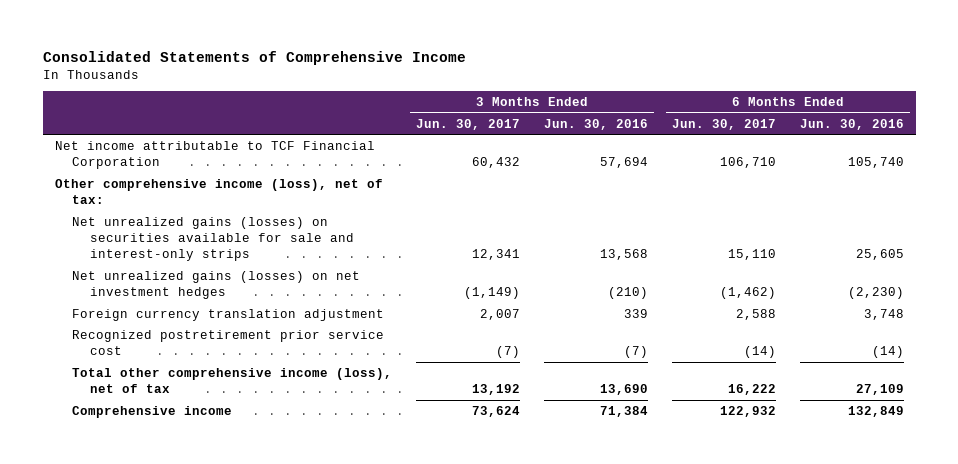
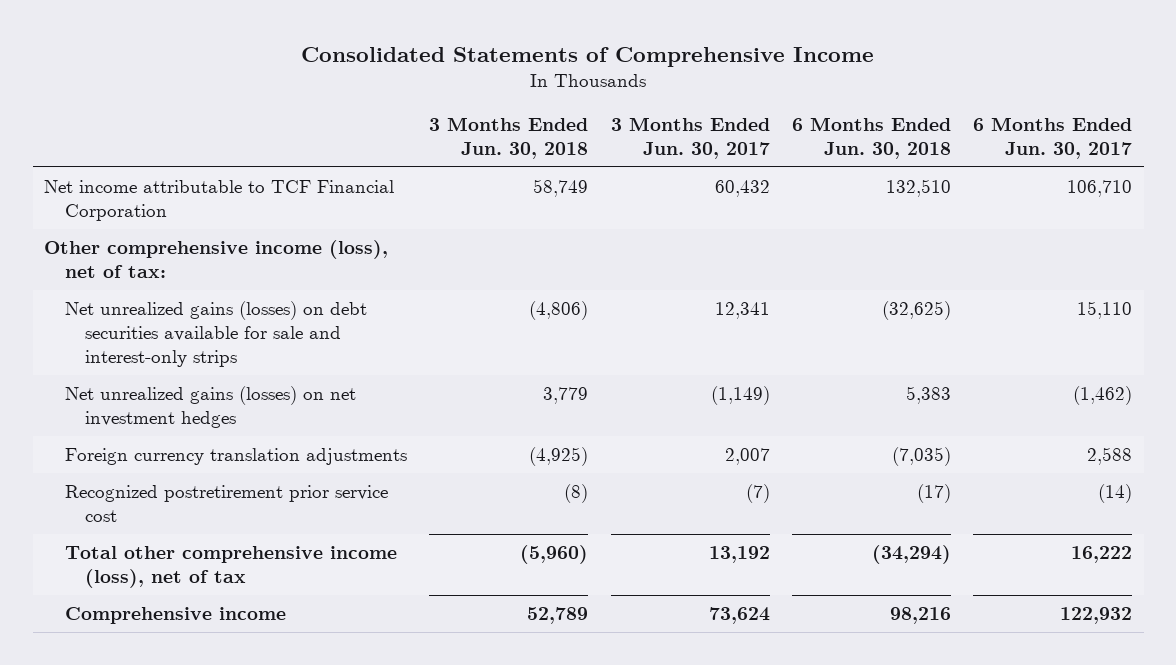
- | 3 Months Ended Jun. 30, 2017 | 3 Months Ended Jun. 30, 2016 | 6 Months Ended Jun. 30, 2017 | 6 Months Ended Jun. 30, 2016
+ | 3 Months Ended Jun. 30, 2018 | 3 Months Ended Jun. 30, 2017 | 6 Months Ended Jun. 30, 2018 | 6 Months Ended Jun. 30, 2017
- Net unrealized gains (losses) on securities available for sale and interest-only strips | 12,341 | 13,568 | 15,110 | 25,605
+ Net unrealized gains (losses) on debt securities available for sale and interest-only strips | (4,806) | 12,341 | (32,625) | 15,110
- Foreign currency translation adjustment | 2,007 | 339 | 2,588 | 3,748
+ Foreign currency translation adjustments | (4,925) | 2,007 | (7,035) | 2,588

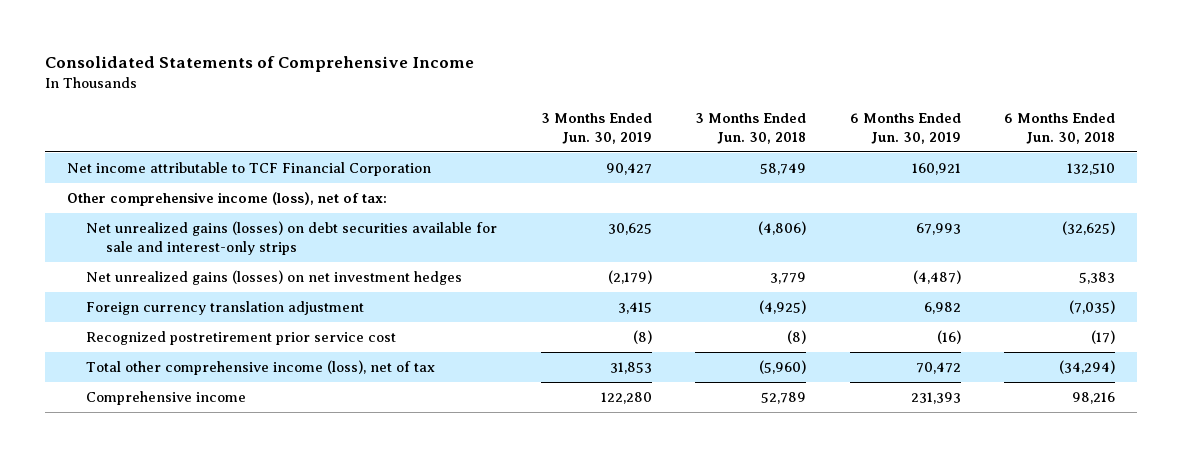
- | 3 Months Ended Jun. 30, 2018 | 3 Months Ended Jun. 30, 2017 | 6 Months Ended Jun. 30, 2018 | 6 Months Ended Jun. 30, 2017
+ | 3 Months Ended Jun. 30, 2019 | 3 Months Ended Jun. 30, 2018 | 6 Months Ended Jun. 30, 2019 | 6 Months Ended Jun. 30, 2018
- Foreign currency translation adjustments | (4,925) | 2,007 | (7,035) | 2,588
+ Foreign currency translation adjustment | 3,415 | (4,925) | 6,982 | (7,035)

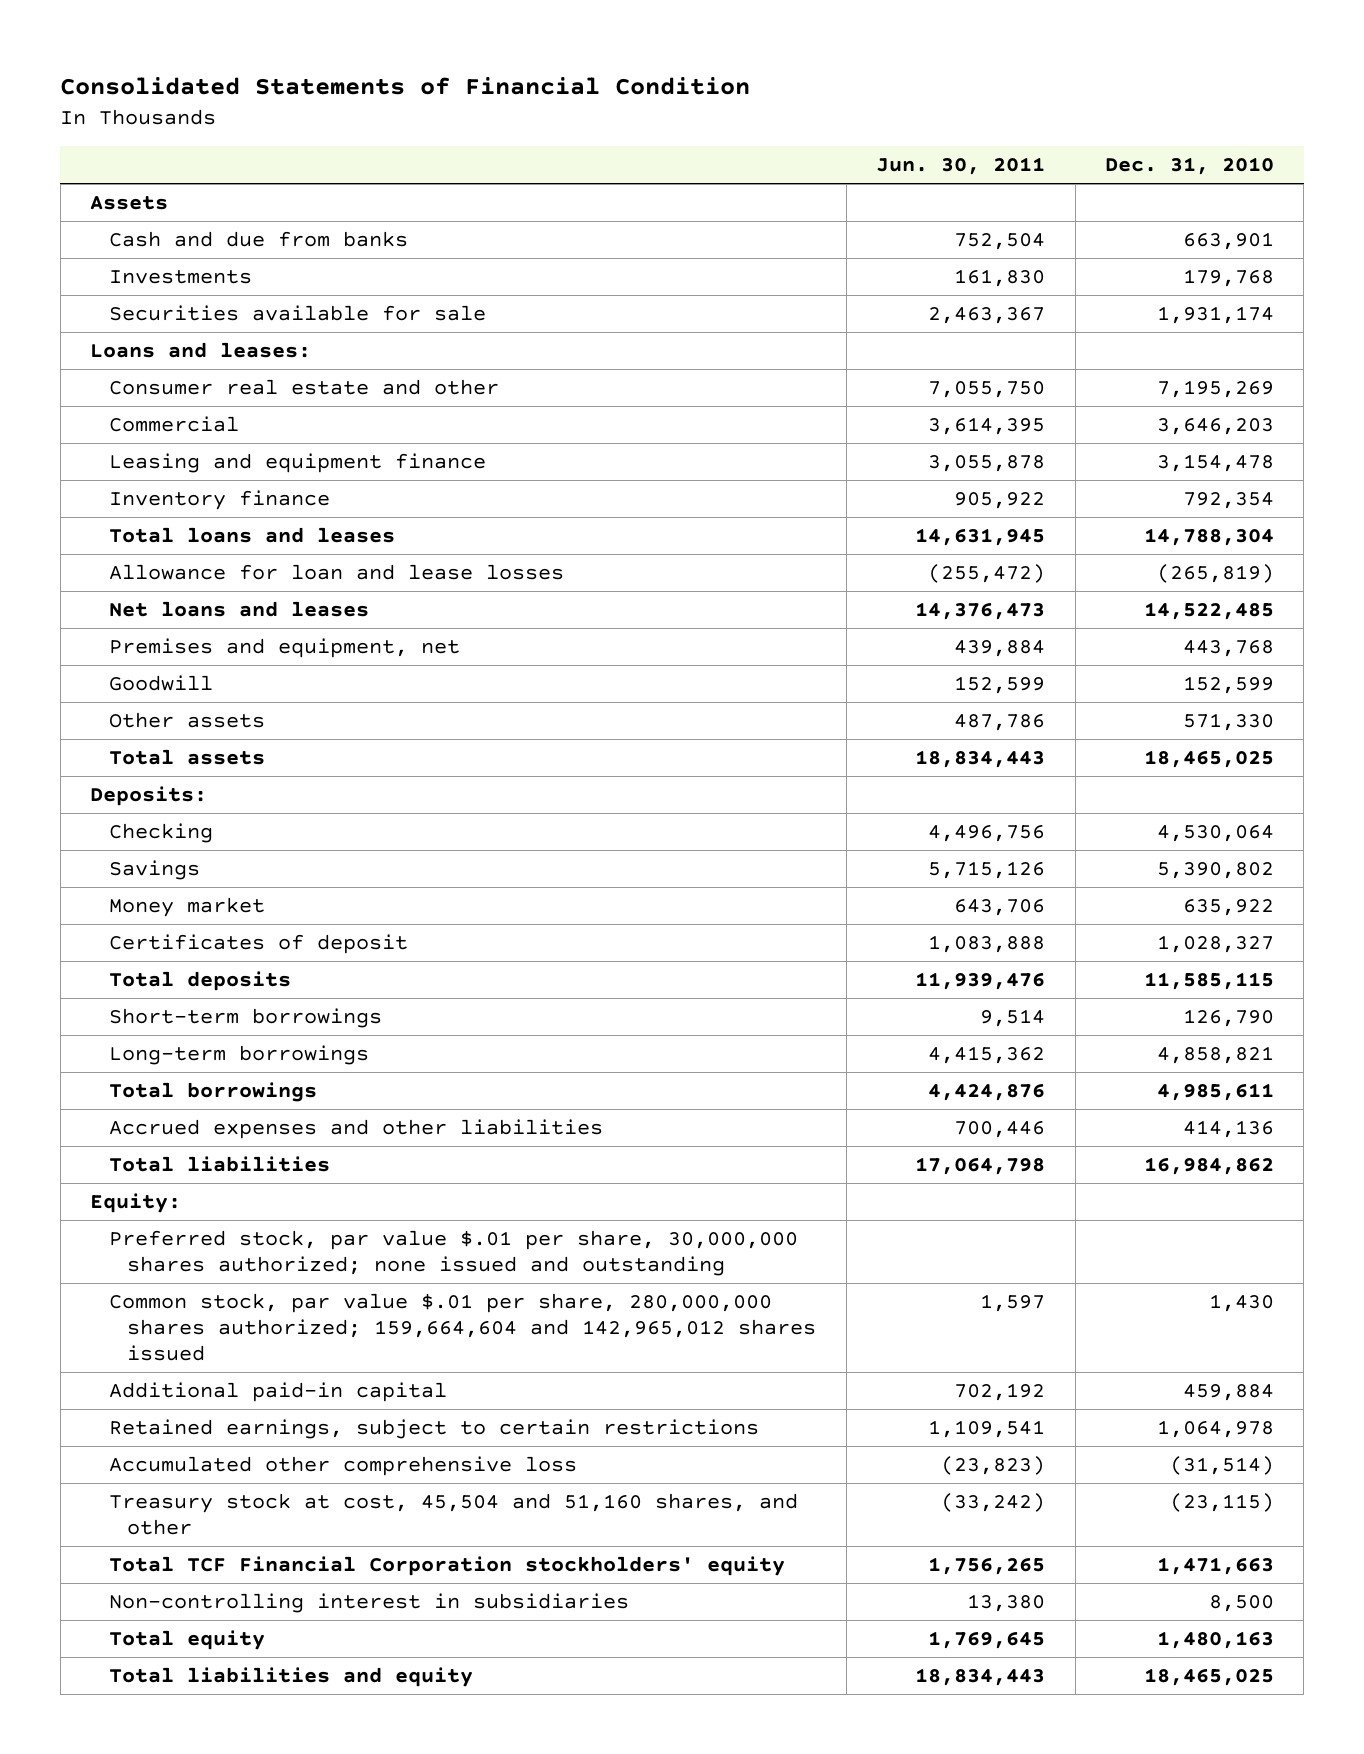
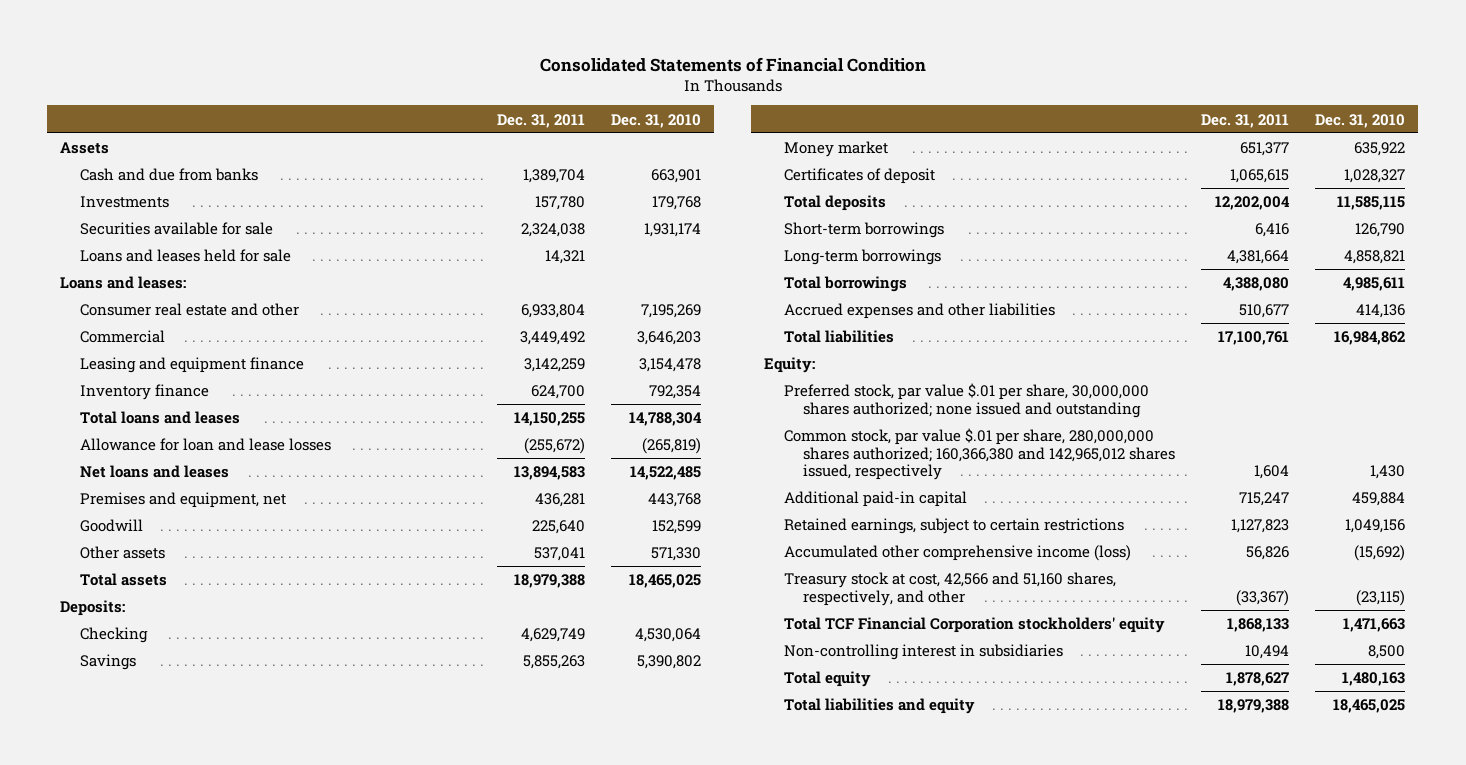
- | Jun. 30, 2011 | Dec. 31, 2010
+ | Dec. 31, 2011 | Dec. 31, 2010
+ Loans and leases held for sale | 14,321 |
- Common stock, par value $.01 per share, 280,000,000 shares authorized; 159,664,604 and 142,965,012 shares issued | 1,597 | 1,430
+ Common stock, par value $.01 per share, 280,000,000 shares authorized; 160,366,380 and 142,965,012 shares issued, respectively | 1,604 | 1,430
- Retained earnings, subject to certain restrictions | 1,109,541 | 1,064,978
- Accumulated other comprehensive loss | (23,823) | (31,514)
- Treasury stock at cost, 45,504 and 51,160 shares, and other | (33,242) | (23,115)
+ Retained earnings, subject to certain restrictions | 1,127,823 | 1,049,156
+ Accumulated other comprehensive income (loss) | 56,826 | (15,692)
+ Treasury stock at cost, 42,566 and 51,160 shares, respectively, and other | (33,367) | (23,115)

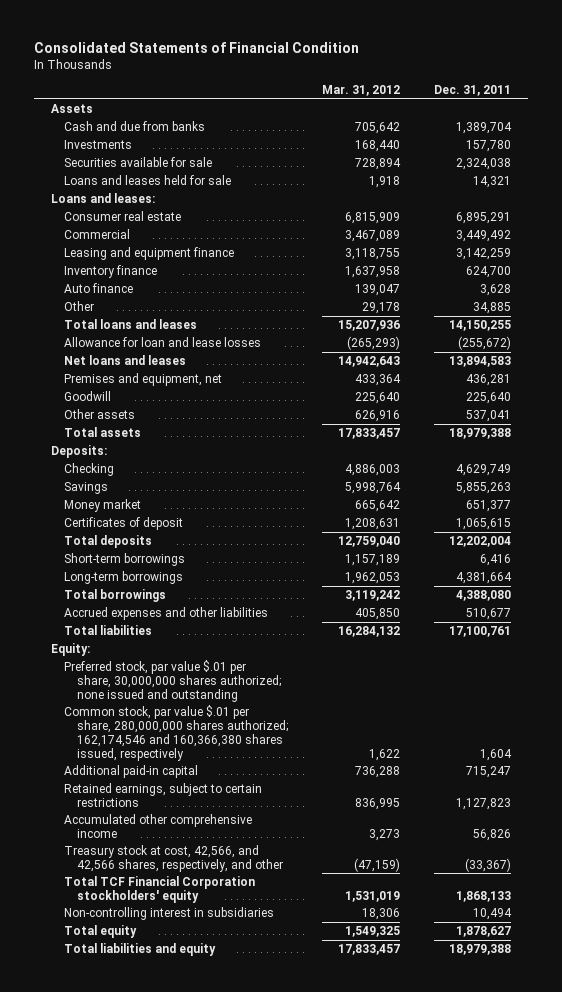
- | Dec. 31, 2011 | Dec. 31, 2010
+ | Mar. 31, 2012 | Dec. 31, 2011
- Consumer real estate and other | 6,933,804 | 7,195,269
+ Consumer real estate | 6,815,909 | 6,895,291
+ Auto finance | 139,047 | 3,628
+ Other | 29,178 | 34,885
- Common stock, par value $.01 per share, 280,000,000 shares authorized; 160,366,380 and 142,965,012 shares issued, respectively | 1,604 | 1,430
+ Common stock, par value $.01 per share, 280,000,000 shares authorized; 162,174,546 and 160,366,380 shares issued, respectively | 1,622 | 1,604
- Accumulated other comprehensive income (loss) | 56,826 | (15,692)
- Treasury stock at cost, 42,566 and 51,160 shares, respectively, and other | (33,367) | (23,115)
+ Accumulated other comprehensive income | 3,273 | 56,826
+ Treasury stock at cost, 42,566, and 42,566 shares, respectively, and other | (47,159) | (33,367)

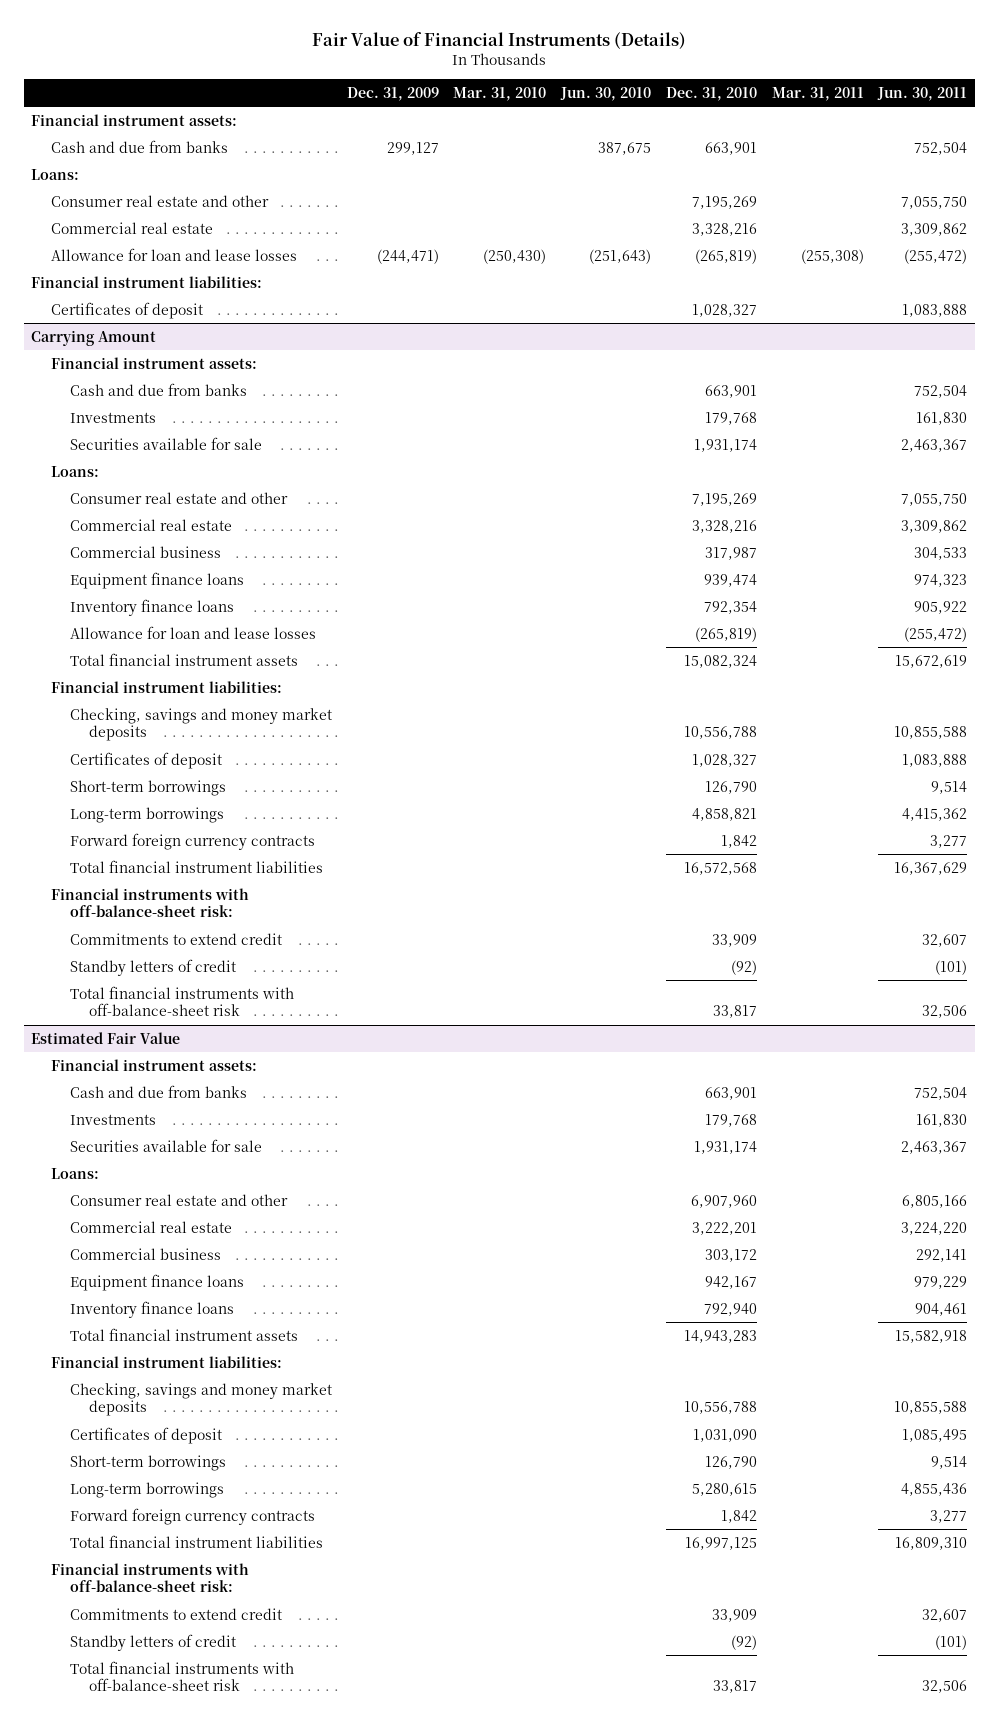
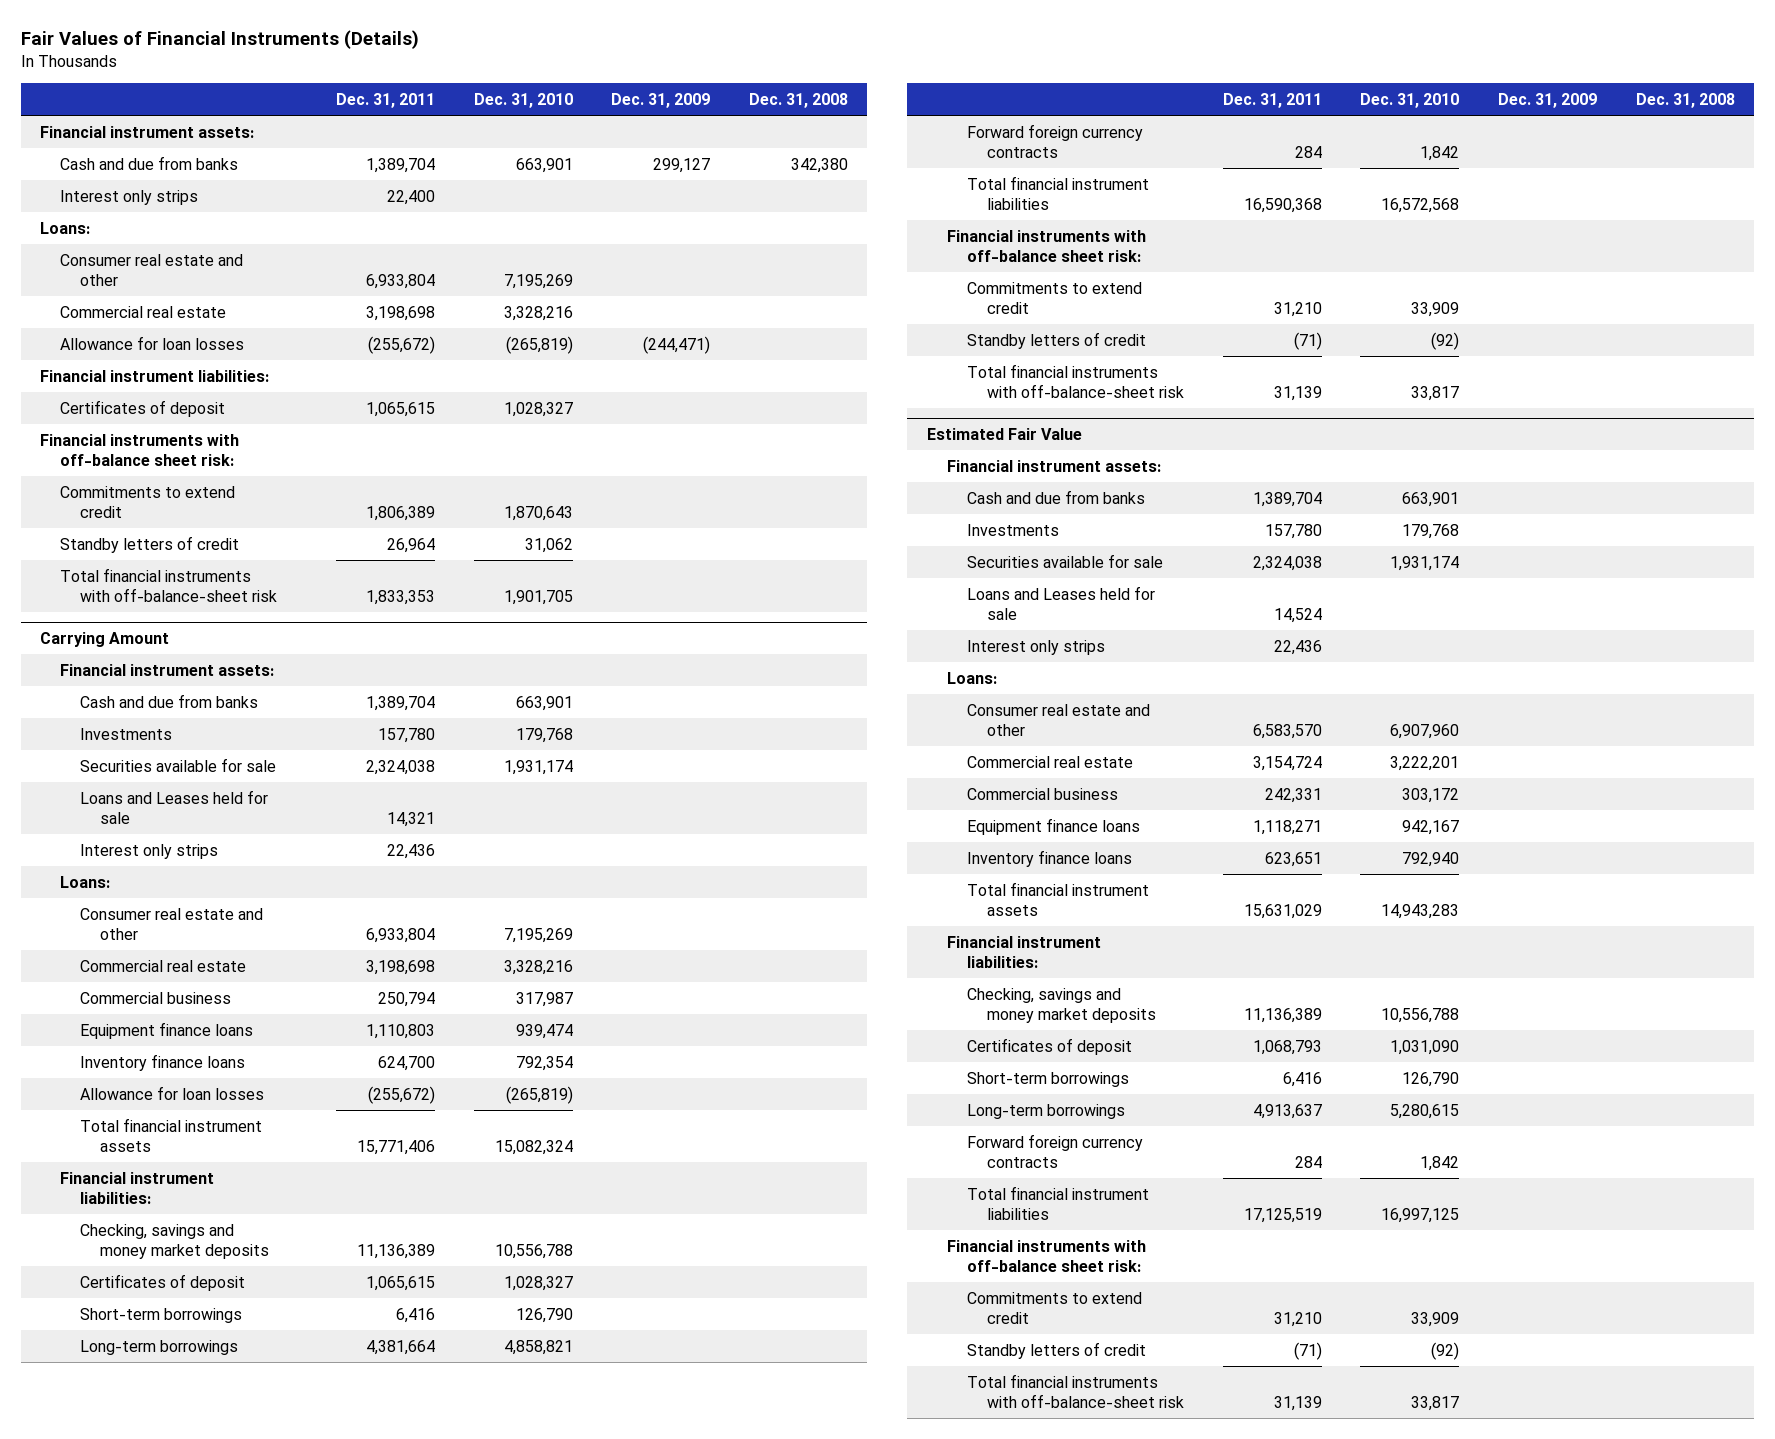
- Fair Value of Financial Instruments (Details)
+ Fair Values of Financial Instruments (Details)
- | Dec. 31, 2009 | Mar. 31, 2010 | Jun. 30, 2010 | Dec. 31, 2010 | Mar. 31, 2011 | Jun. 30, 2011
+ | Dec. 31, 2011 | Dec. 31, 2010 | Dec. 31, 2009 | Dec. 31, 2008
+ Interest only strips | 22,400 | | |
- Allowance for loan and lease losses | (244,471) | (250,430) | (251,643) | (265,819) | (255,308) | (255,472)
+ Allowance for loan losses | (255,672) | (265,819) | (244,471) |
+ Financial instruments with off-balance sheet risk:
+ Commitments to extend credit | 1,806,389 | 1,870,643 | |
+ Standby letters of credit | 26,964 | 31,062 | |
+ Total financial instruments with off-balance-sheet risk | 1,833,353 | 1,901,705 | |
@ Carrying Amount
+ Loans and Leases held for sale | 14,321 | | |
+ Interest only strips | 22,436 | | |
- Allowance for loan and lease losses | | | | (265,819) | | (255,472)
+ Allowance for loan losses | (255,672) | (265,819) | |
- Financial instruments with off-balance-sheet risk:
+ Financial instruments with off-balance sheet risk:
@ Estimated Fair Value
+ Loans and Leases held for sale | 14,524 | | |
+ Interest only strips | 22,436 | | |
- Financial instruments with off-balance-sheet risk:
+ Financial instruments with off-balance sheet risk:

